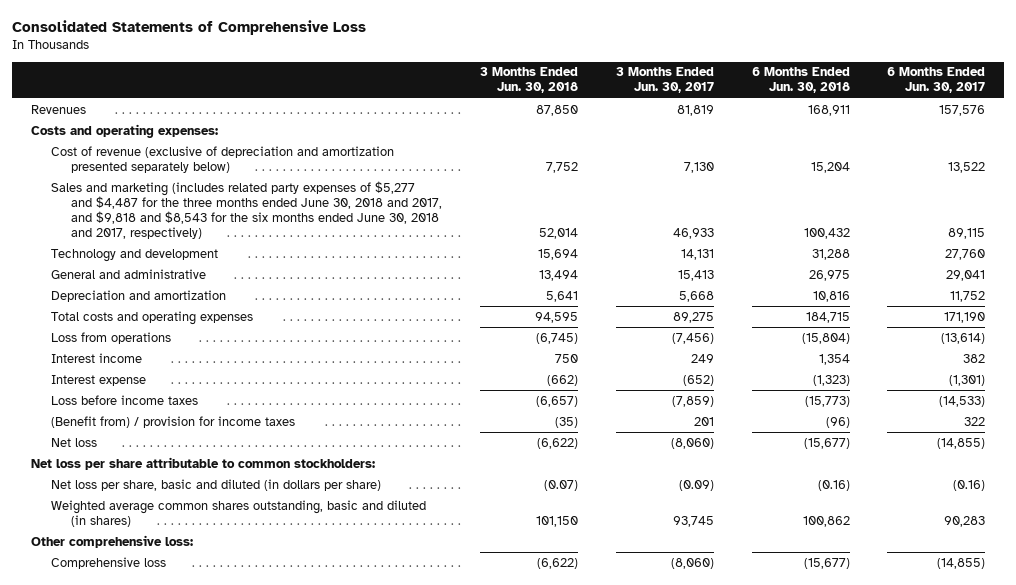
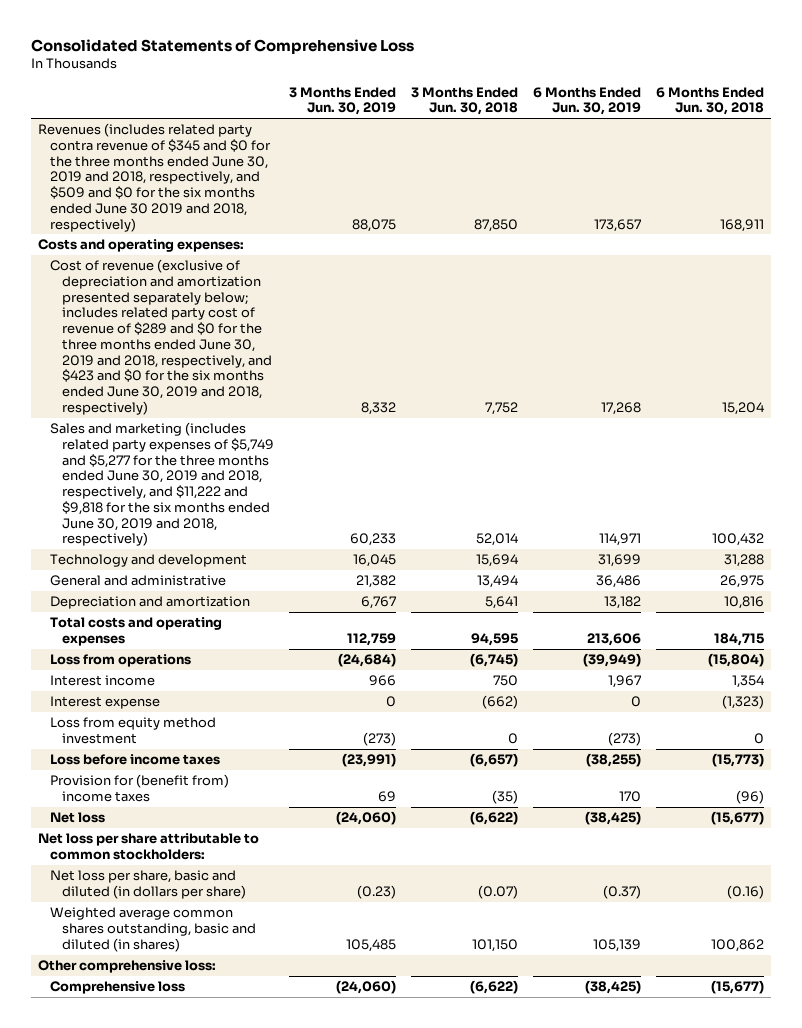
- | 3 Months Ended Jun. 30, 2018 | 3 Months Ended Jun. 30, 2017 | 6 Months Ended Jun. 30, 2018 | 6 Months Ended Jun. 30, 2017
+ | 3 Months Ended Jun. 30, 2019 | 3 Months Ended Jun. 30, 2018 | 6 Months Ended Jun. 30, 2019 | 6 Months Ended Jun. 30, 2018
- Revenues | 87,850 | 81,819 | 168,911 | 157,576
+ Revenues (includes related party contra revenue of $345 and $0 for the three months ended June 30, 2019 and 2018, respectively, and $509 and $0 for the six months ended June 30 2019 and 2018, respectively) | 88,075 | 87,850 | 173,657 | 168,911
- Cost of revenue (exclusive of depreciation and amortization presented separately below) | 7,752 | 7,130 | 15,204 | 13,522
- Sales and marketing (includes related party expenses of $5,277 and $4,487 for the three months ended June 30, 2018 and 2017, and $9,818 and $8,543 for the six months ended June 30, 2018 and 2017, respectively) | 52,014 | 46,933 | 100,432 | 89,115
+ Cost of revenue (exclusive of depreciation and amortization presented separately below; includes related party cost of revenue of $289 and $0 for the three months ended June 30, 2019 and 2018, respectively, and $423 and $0 for the six months ended June 30, 2019 and 2018, respectively) | 8,332 | 7,752 | 17,268 | 15,204
+ Sales and marketing (includes related party expenses of $5,749 and $5,277 for the three months ended June 30, 2019 and 2018, respectively, and $11,222 and $9,818 for the six months ended June 30, 2019 and 2018, respectively) | 60,233 | 52,014 | 114,971 | 100,432
+ Loss from equity method investment | (273) | 0 | (273) | 0
- (Benefit from) / provision for income taxes | (35) | 201 | (96) | 322
+ Provision for (benefit from) income taxes | 69 | (35) | 170 | (96)

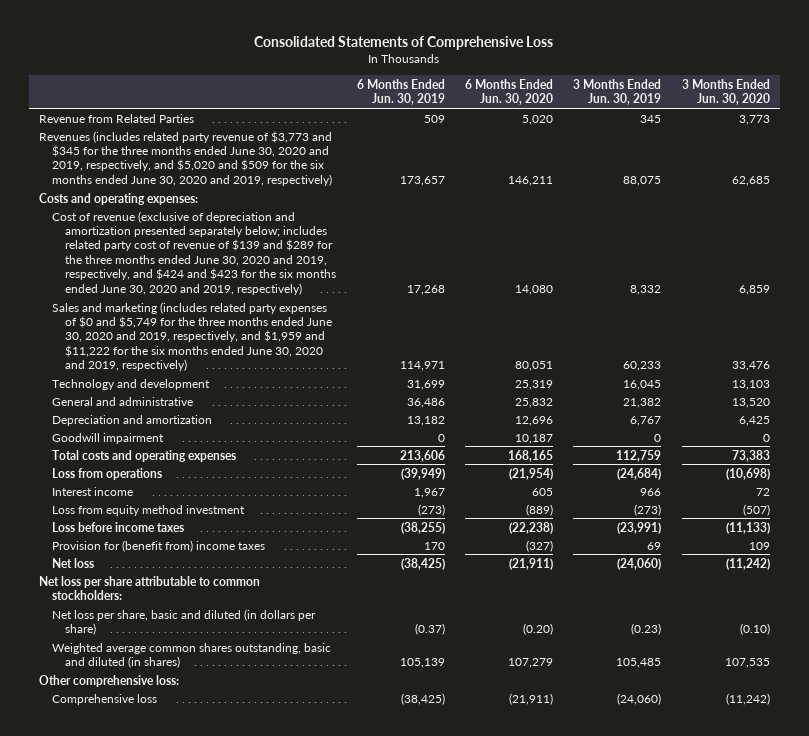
- | 3 Months Ended Jun. 30, 2019 | 3 Months Ended Jun. 30, 2018 | 6 Months Ended Jun. 30, 2019 | 6 Months Ended Jun. 30, 2018
+ | 6 Months Ended Jun. 30, 2019 | 6 Months Ended Jun. 30, 2020 | 3 Months Ended Jun. 30, 2019 | 3 Months Ended Jun. 30, 2020
- Revenues (includes related party contra revenue of $345 and $0 for the three months ended June 30, 2019 and 2018, respectively, and $509 and $0 for the six months ended June 30 2019 and 2018, respectively) | 88,075 | 87,850 | 173,657 | 168,911
+ Revenue from Related Parties | 509 | 5,020 | 345 | 3,773
+ Revenues (includes related party revenue of $3,773 and $345 for the three months ended June 30, 2020 and 2019, respectively, and $5,020 and $509 for the six months ended June 30, 2020 and 2019, respectively) | 173,657 | 146,211 | 88,075 | 62,685
- Cost of revenue (exclusive of depreciation and amortization presented separately below; includes related party cost of revenue of $289 and $0 for the three months ended June 30, 2019 and 2018, respectively, and $423 and $0 for the six months ended June 30, 2019 and 2018, respectively) | 8,332 | 7,752 | 17,268 | 15,204
- Sales and marketing (includes related party expenses of $5,749 and $5,277 for the three months ended June 30, 2019 and 2018, respectively, and $11,222 and $9,818 for the six months ended June 30, 2019 and 2018, respectively) | 60,233 | 52,014 | 114,971 | 100,432
+ Cost of revenue (exclusive of depreciation and amortization presented separately below; includes related party cost of revenue of $139 and $289 for the three months ended June 30, 2020 and 2019, respectively, and $424 and $423 for the six months ended June 30, 2020 and 2019, respectively) | 17,268 | 14,080 | 8,332 | 6,859
+ Sales and marketing (includes related party expenses of $0 and $5,749 for the three months ended June 30, 2020 and 2019, respectively, and $1,959 and $11,222 for the six months ended June 30, 2020 and 2019, respectively) | 114,971 | 80,051 | 60,233 | 33,476
+ Goodwill impairment | 0 | 10,187 | 0 | 0
- Interest expense | 0 | (662) | 0 | (1,323)

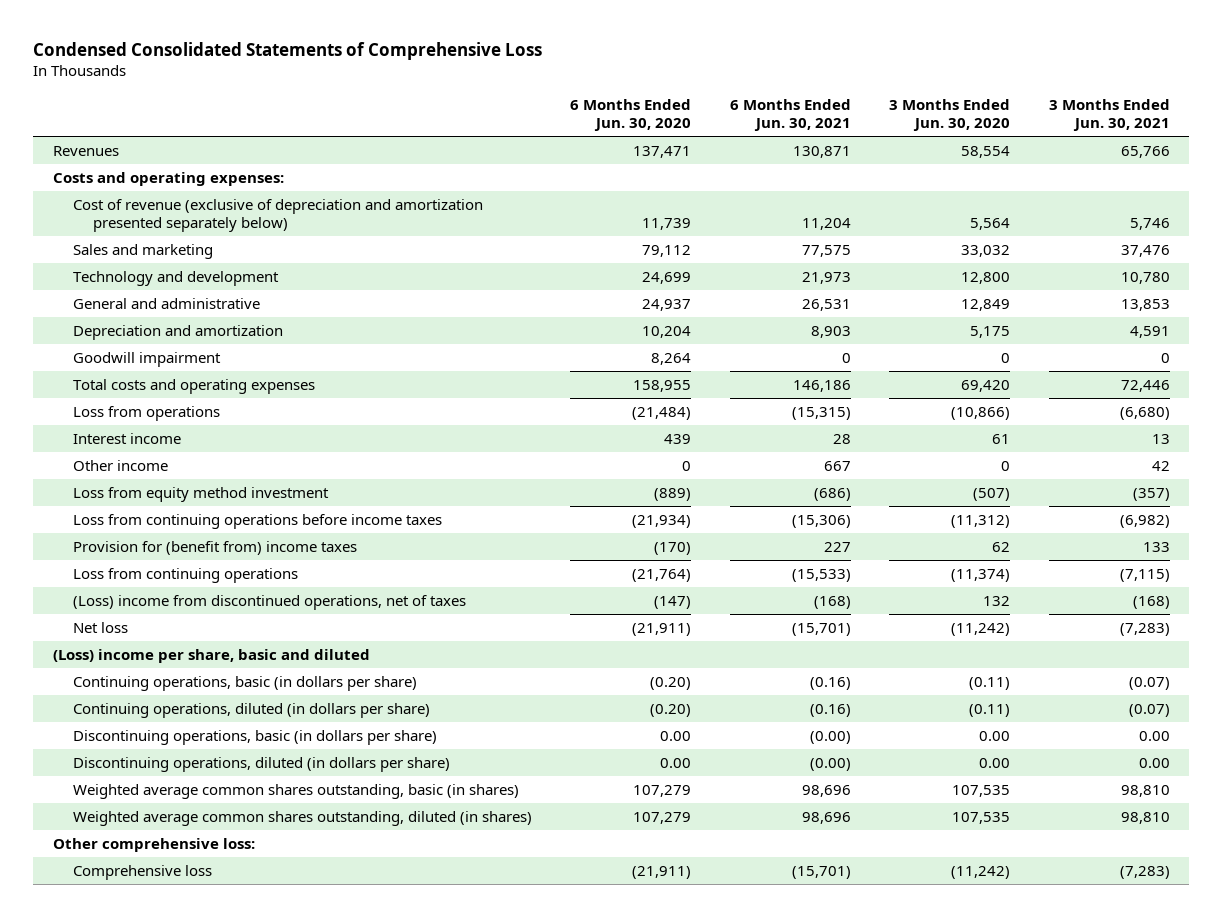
- Consolidated Statements of Comprehensive Loss
+ Condensed Consolidated Statements of Comprehensive Loss
- | 6 Months Ended Jun. 30, 2019 | 6 Months Ended Jun. 30, 2020 | 3 Months Ended Jun. 30, 2019 | 3 Months Ended Jun. 30, 2020
+ | 6 Months Ended Jun. 30, 2020 | 6 Months Ended Jun. 30, 2021 | 3 Months Ended Jun. 30, 2020 | 3 Months Ended Jun. 30, 2021
- Revenue from Related Parties | 509 | 5,020 | 345 | 3,773
- Revenues (includes related party revenue of $3,773 and $345 for the three months ended June 30, 2020 and 2019, respectively, and $5,020 and $509 for the six months ended June 30, 2020 and 2019, respectively) | 173,657 | 146,211 | 88,075 | 62,685
+ Revenues | 137,471 | 130,871 | 58,554 | 65,766
- Cost of revenue (exclusive of depreciation and amortization presented separately below; includes related party cost of revenue of $139 and $289 for the three months ended June 30, 2020 and 2019, respectively, and $424 and $423 for the six months ended June 30, 2020 and 2019, respectively) | 17,268 | 14,080 | 8,332 | 6,859
- Sales and marketing (includes related party expenses of $0 and $5,749 for the three months ended June 30, 2020 and 2019, respectively, and $1,959 and $11,222 for the six months ended June 30, 2020 and 2019, respectively) | 114,971 | 80,051 | 60,233 | 33,476
- Technology and development | 31,699 | 25,319 | 16,045 | 13,103
- General and administrative | 36,486 | 25,832 | 21,382 | 13,520
- Depreciation and amortization | 13,182 | 12,696 | 6,767 | 6,425
- Goodwill impairment | 0 | 10,187 | 0 | 0
- Total costs and operating expenses | 213,606 | 168,165 | 112,759 | 73,383
- Loss from operations | (39,949) | (21,954) | (24,684) | (10,698)
- Interest income | 1,967 | 605 | 966 | 72
+ Cost of revenue (exclusive of depreciation and amortization presented separately below) | 11,739 | 11,204 | 5,564 | 5,746
+ Sales and marketing | 79,112 | 77,575 | 33,032 | 37,476
+ Technology and development | 24,699 | 21,973 | 12,800 | 10,780
+ General and administrative | 24,937 | 26,531 | 12,849 | 13,853
+ Depreciation and amortization | 10,204 | 8,903 | 5,175 | 4,591
+ Goodwill impairment | 8,264 | 0 | 0 | 0
+ Total costs and operating expenses | 158,955 | 146,186 | 69,420 | 72,446
+ Loss from operations | (21,484) | (15,315) | (10,866) | (6,680)
+ Interest income | 439 | 28 | 61 | 13
+ Other income | 0 | 667 | 0 | 42
- Loss before income taxes | (38,255) | (22,238) | (23,991) | (11,133)
- Provision for (benefit from) income taxes | 170 | (327) | 69 | 109
+ Loss from continuing operations before income taxes | (21,934) | (15,306) | (11,312) | (6,982)
+ Provision for (benefit from) income taxes | (170) | 227 | 62 | 133
+ Loss from continuing operations | (21,764) | (15,533) | (11,374) | (7,115)
+ (Loss) income from discontinued operations, net of taxes | (147) | (168) | 132 | (168)
- Net loss per share attributable to common stockholders:
- Net loss per share, basic and diluted (in dollars per share) | (0.37) | (0.20) | (0.23) | (0.10)
- Weighted average common shares outstanding, basic and diluted (in shares) | 105,139 | 107,279 | 105,485 | 107,535
+ (Loss) income per share, basic and diluted
+ Continuing operations, basic (in dollars per share) | (0.20) | (0.16) | (0.11) | (0.07)
+ Continuing operations, diluted (in dollars per share) | (0.20) | (0.16) | (0.11) | (0.07)
+ Discontinuing operations, basic (in dollars per share) | 0.00 | (0.00) | 0.00 | 0.00
+ Discontinuing operations, diluted (in dollars per share) | 0.00 | (0.00) | 0.00 | 0.00
+ Weighted average common shares outstanding, basic (in shares) | 107,279 | 98,696 | 107,535 | 98,810
+ Weighted average common shares outstanding, diluted (in shares) | 107,279 | 98,696 | 107,535 | 98,810

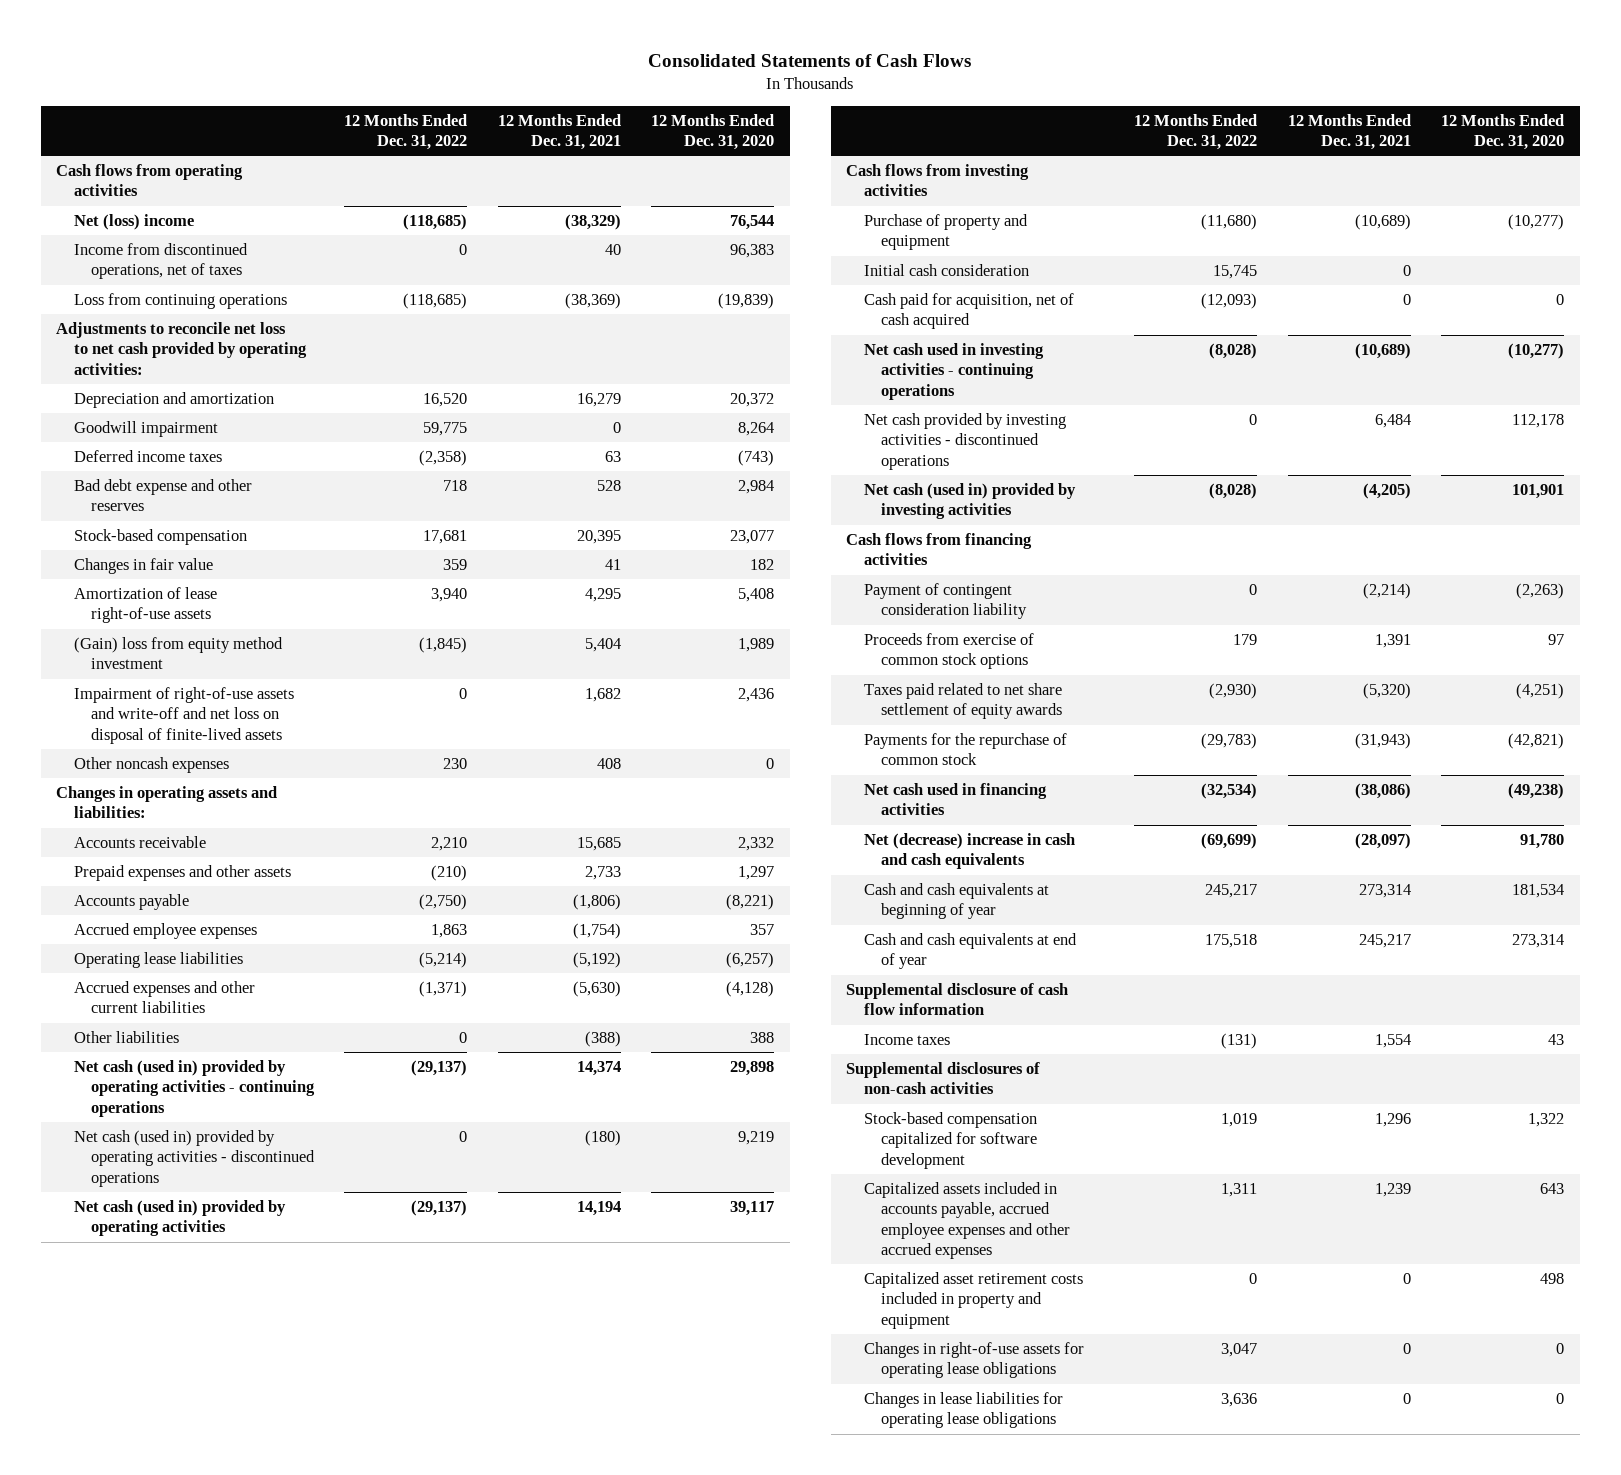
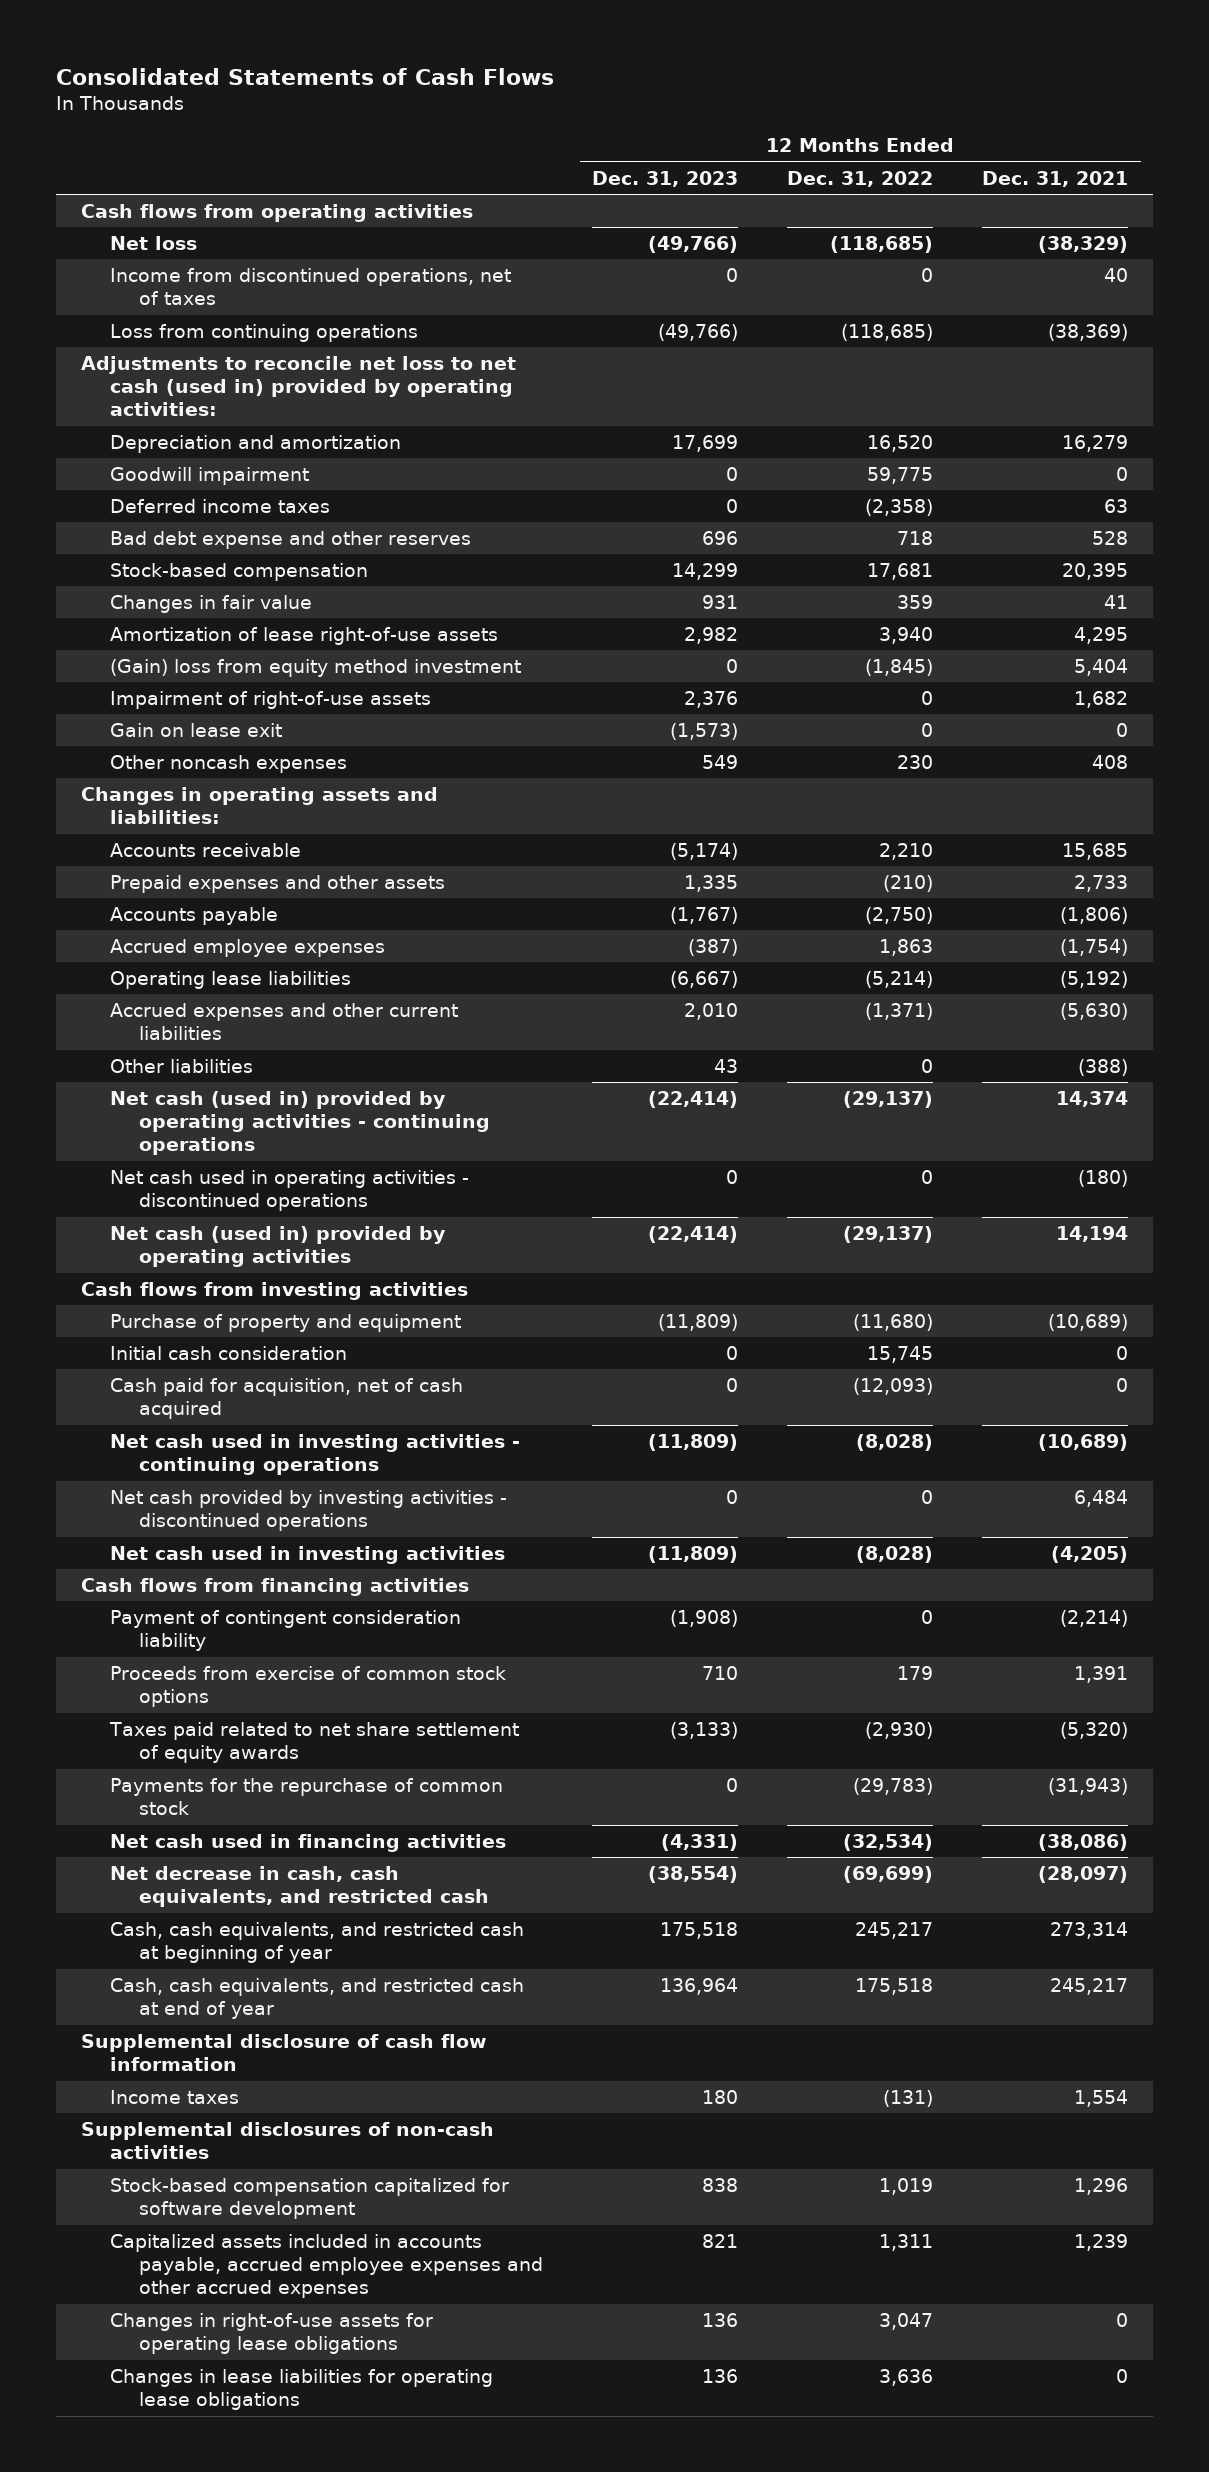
- | 12 Months Ended Dec. 31, 2022 | 12 Months Ended Dec. 31, 2021 | 12 Months Ended Dec. 31, 2020
+ | 12 Months Ended Dec. 31, 2023 | 12 Months Ended Dec. 31, 2022 | 12 Months Ended Dec. 31, 2021
- Net (loss) income | (118,685) | (38,329) | 76,544
+ Net loss | (49,766) | (118,685) | (38,329)
- Adjustments to reconcile net loss to net cash provided by operating activities:
+ Adjustments to reconcile net loss to net cash (used in) provided by operating activities:
- Impairment of right-of-use assets and write-off and net loss on disposal of finite-lived assets | 0 | 1,682 | 2,436
+ Impairment of right-of-use assets | 2,376 | 0 | 1,682
+ Gain on lease exit | (1,573) | 0 | 0
- Net cash (used in) provided by operating activities - discontinued operations | 0 | (180) | 9,219
+ Net cash used in operating activities - discontinued operations | 0 | 0 | (180)
- Net cash (used in) provided by investing activities | (8,028) | (4,205) | 101,901
+ Net cash used in investing activities | (11,809) | (8,028) | (4,205)
- Net (decrease) increase in cash and cash equivalents | (69,699) | (28,097) | 91,780
- Cash and cash equivalents at beginning of year | 245,217 | 273,314 | 181,534
- Cash and cash equivalents at end of year | 175,518 | 245,217 | 273,314
+ Net decrease in cash, cash equivalents, and restricted cash | (38,554) | (69,699) | (28,097)
+ Cash, cash equivalents, and restricted cash at beginning of year | 175,518 | 245,217 | 273,314
+ Cash, cash equivalents, and restricted cash at end of year | 136,964 | 175,518 | 245,217
- Capitalized asset retirement costs included in property and equipment | 0 | 0 | 498

